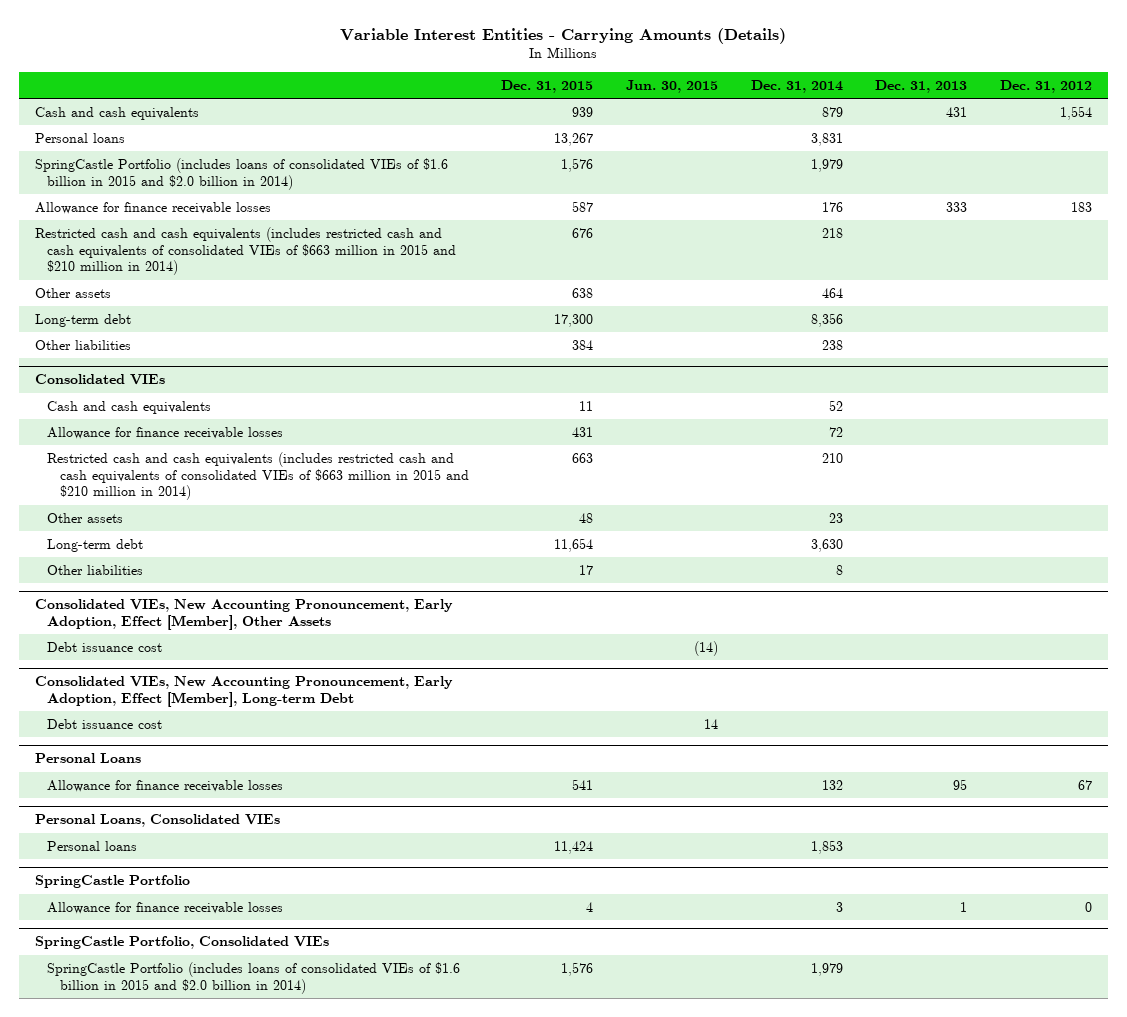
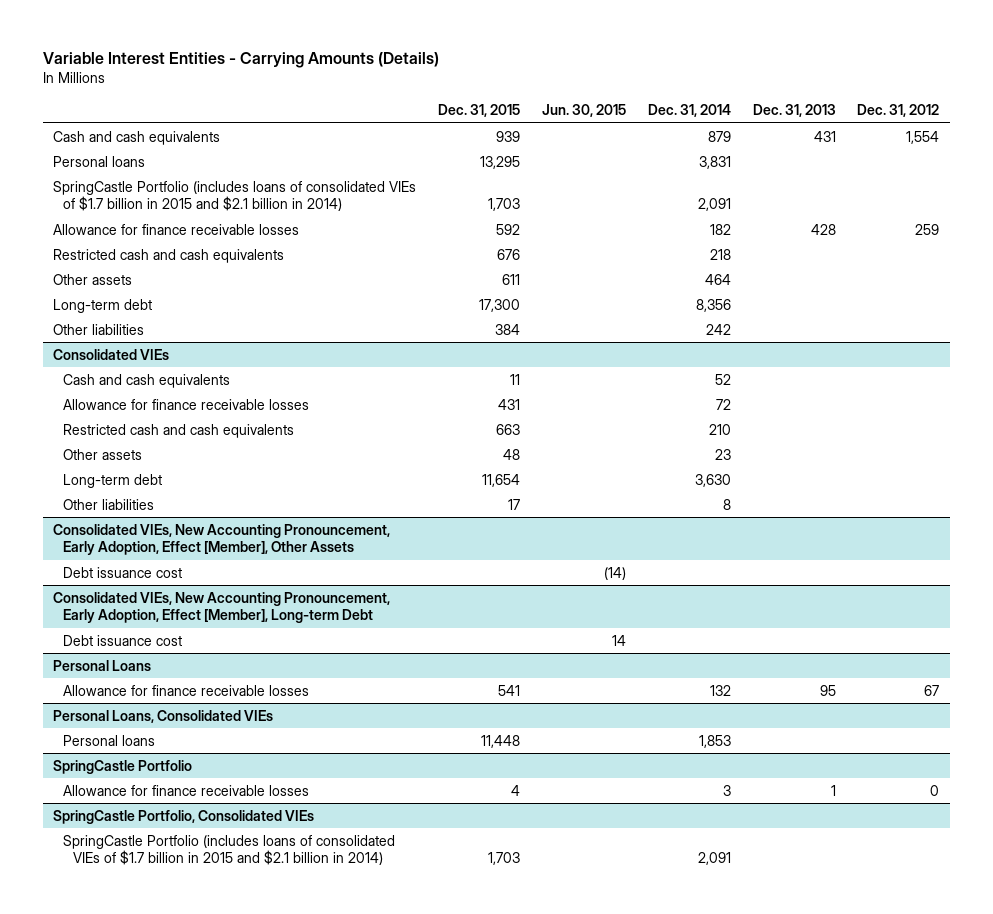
- Personal loans | 13,267 | | 3,831 | |
- SpringCastle Portfolio (includes loans of consolidated VIEs of $1.6 billion in 2015 and $2.0 billion in 2014) | 1,576 | | 1,979 | |
- Allowance for finance receivable losses | 587 | | 176 | 333 | 183
- Restricted cash and cash equivalents (includes restricted cash and cash equivalents of consolidated VIEs of $663 million in 2015 and $210 million in 2014) | 676 | | 218 | |
- Other assets | 638 | | 464 | |
+ Personal loans | 13,295 | | 3,831 | |
+ SpringCastle Portfolio (includes loans of consolidated VIEs of $1.7 billion in 2015 and $2.1 billion in 2014) | 1,703 | | 2,091 | |
+ Allowance for finance receivable losses | 592 | | 182 | 428 | 259
+ Restricted cash and cash equivalents | 676 | | 218 | |
+ Other assets | 611 | | 464 | |
- Other liabilities | 384 | | 238 | |
+ Other liabilities | 384 | | 242 | |
@ Consolidated VIEs
- Restricted cash and cash equivalents (includes restricted cash and cash equivalents of consolidated VIEs of $663 million in 2015 and $210 million in 2014) | 663 | | 210 | |
+ Restricted cash and cash equivalents | 663 | | 210 | |
@ Personal Loans, Consolidated VIEs
- Personal loans | 11,424 | | 1,853 | |
+ Personal loans | 11,448 | | 1,853 | |
@ SpringCastle Portfolio, Consolidated VIEs
- SpringCastle Portfolio (includes loans of consolidated VIEs of $1.6 billion in 2015 and $2.0 billion in 2014) | 1,576 | | 1,979 | |
+ SpringCastle Portfolio (includes loans of consolidated VIEs of $1.7 billion in 2015 and $2.1 billion in 2014) | 1,703 | | 2,091 | |

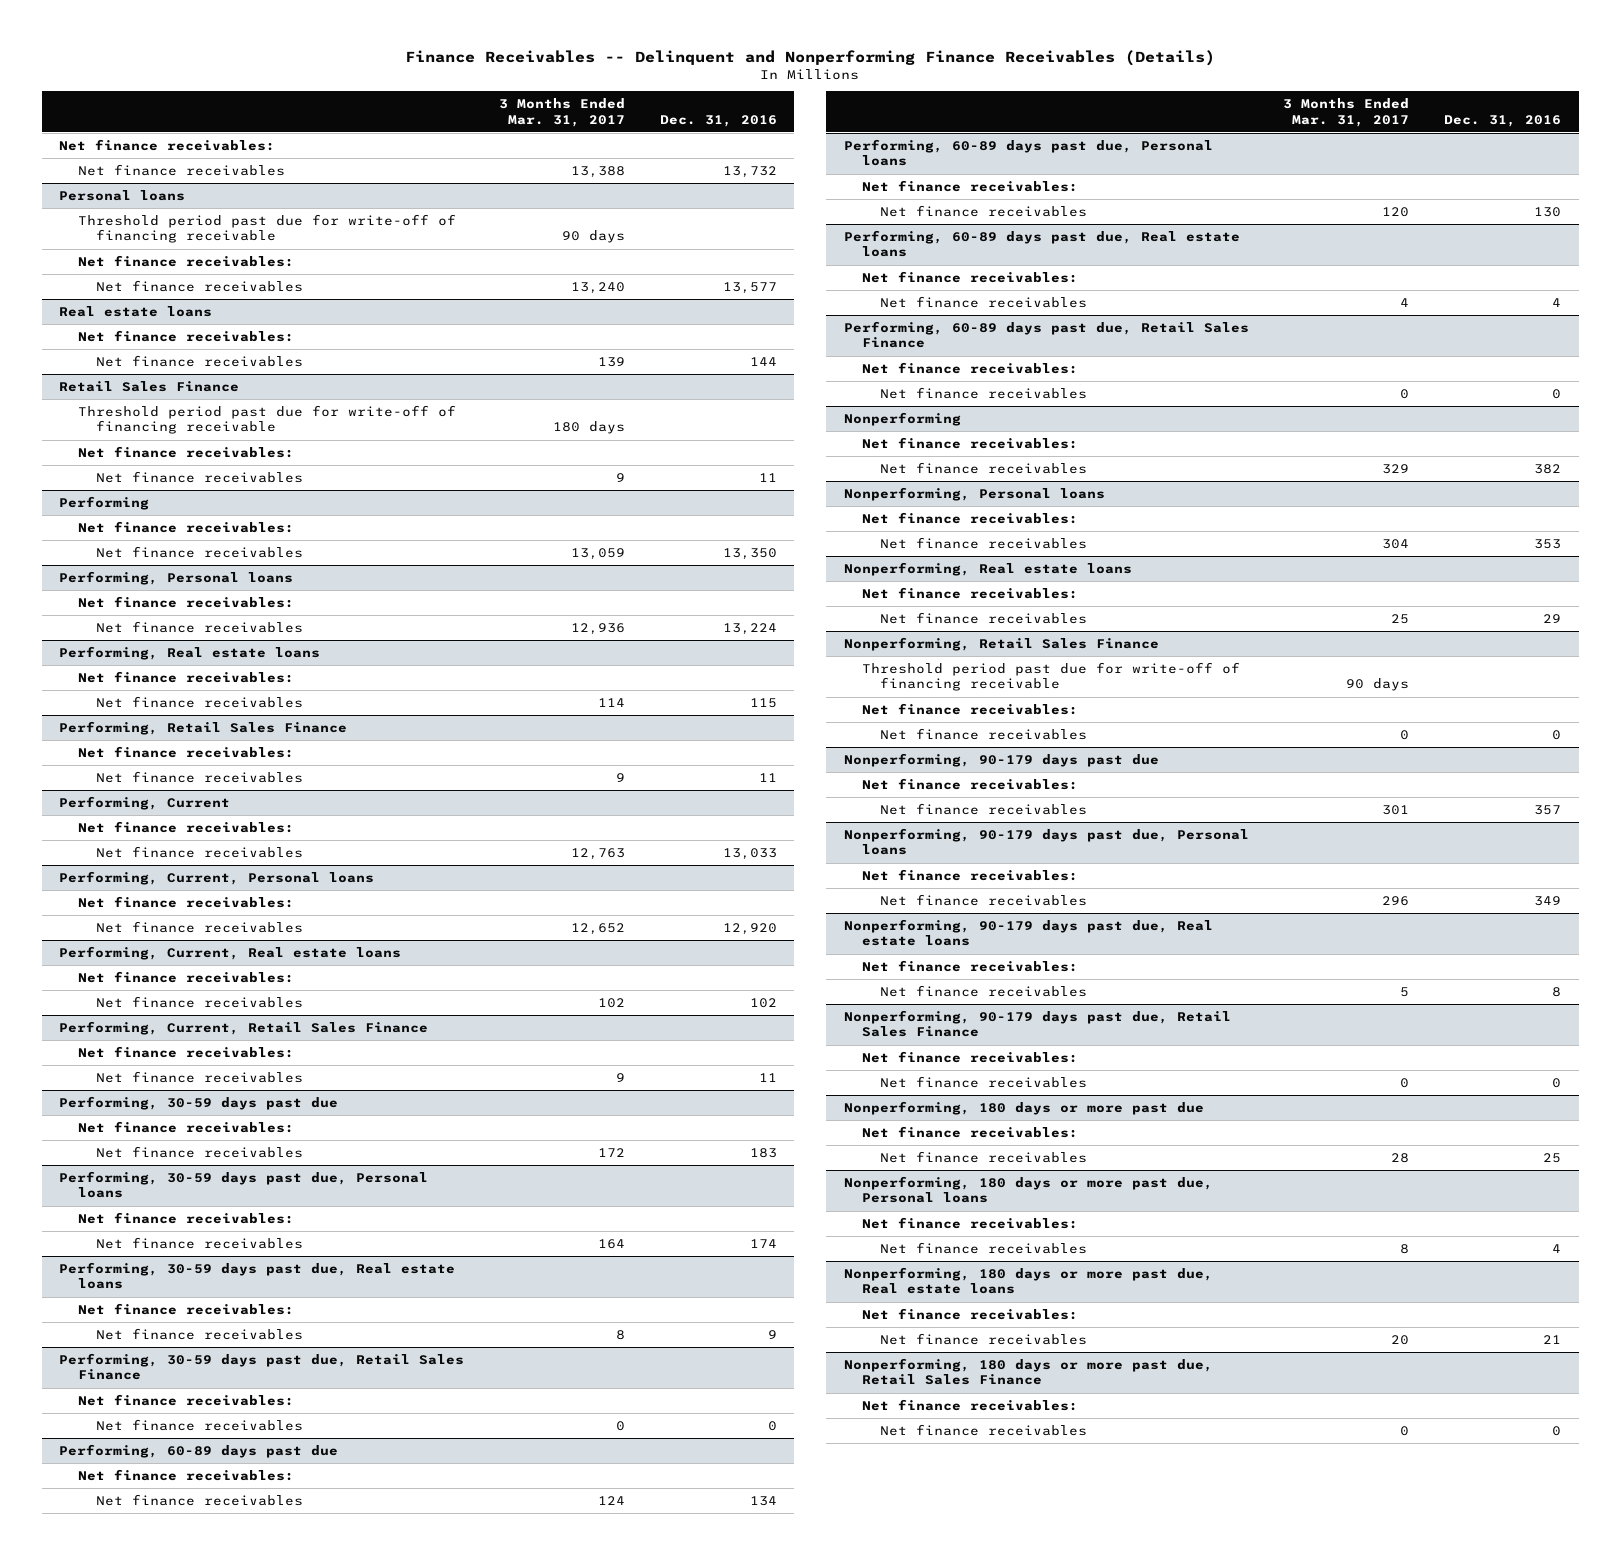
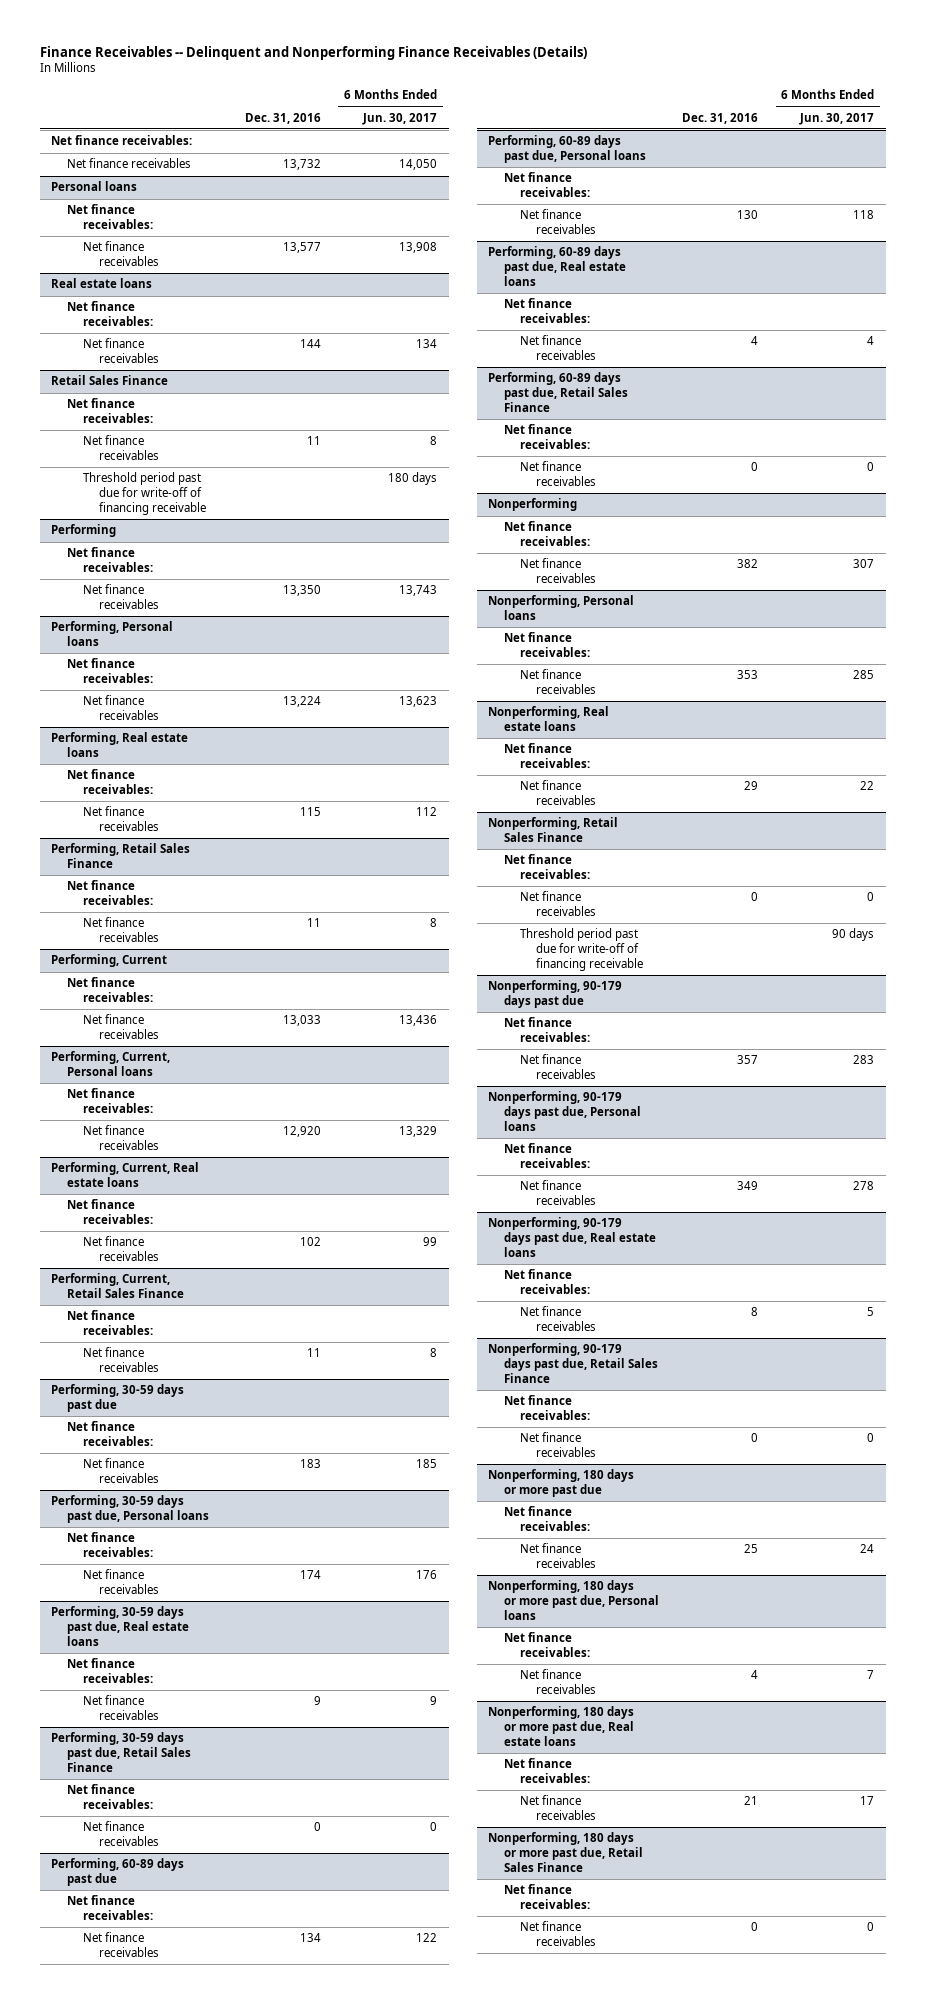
- | 3 Months Ended Mar. 31, 2017 | Dec. 31, 2016
+ | Dec. 31, 2016 | 6 Months Ended Jun. 30, 2017
@ Personal loans
- Threshold period past due for write-off of financing receivable | 90 days |
@ Retail Sales Finance
moved down: Threshold period past due for write-off of financing receivable | | 180 days
@ Nonperforming, Retail Sales Finance
moved down: Threshold period past due for write-off of financing receivable | | 90 days

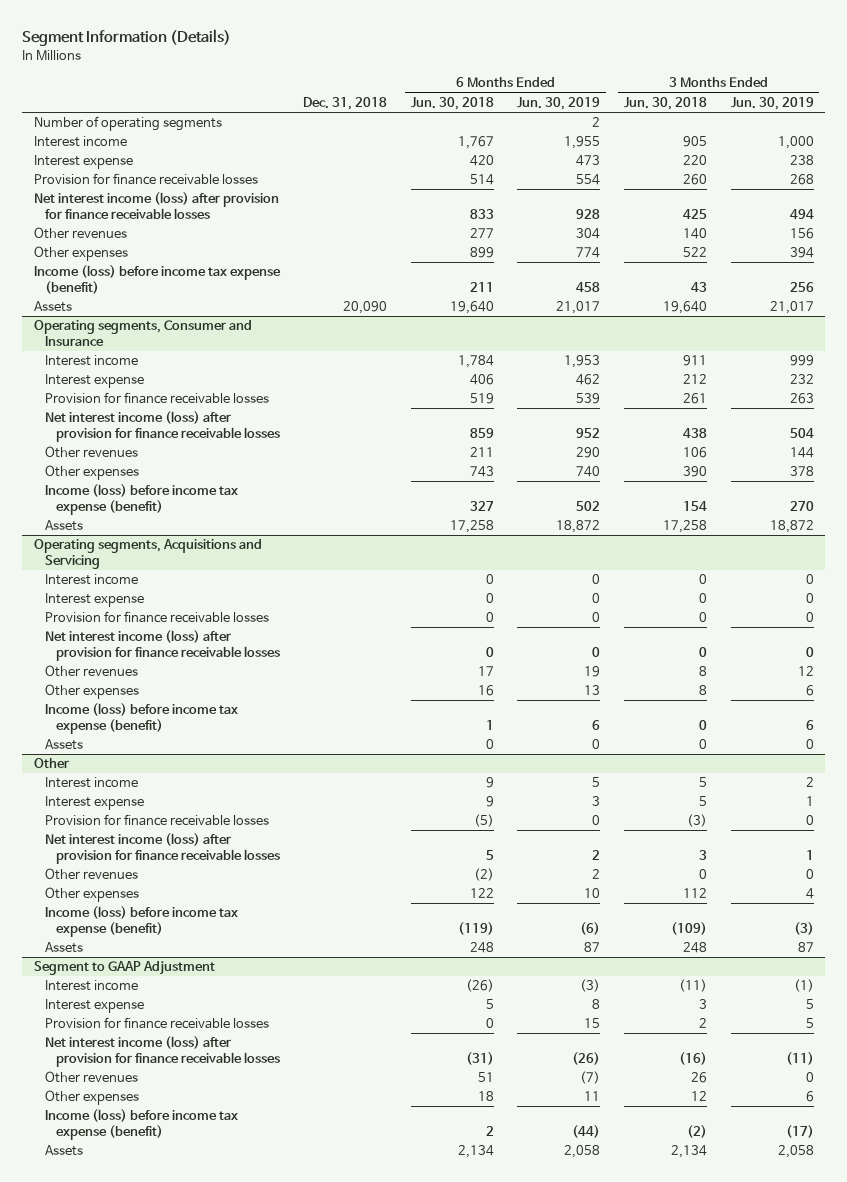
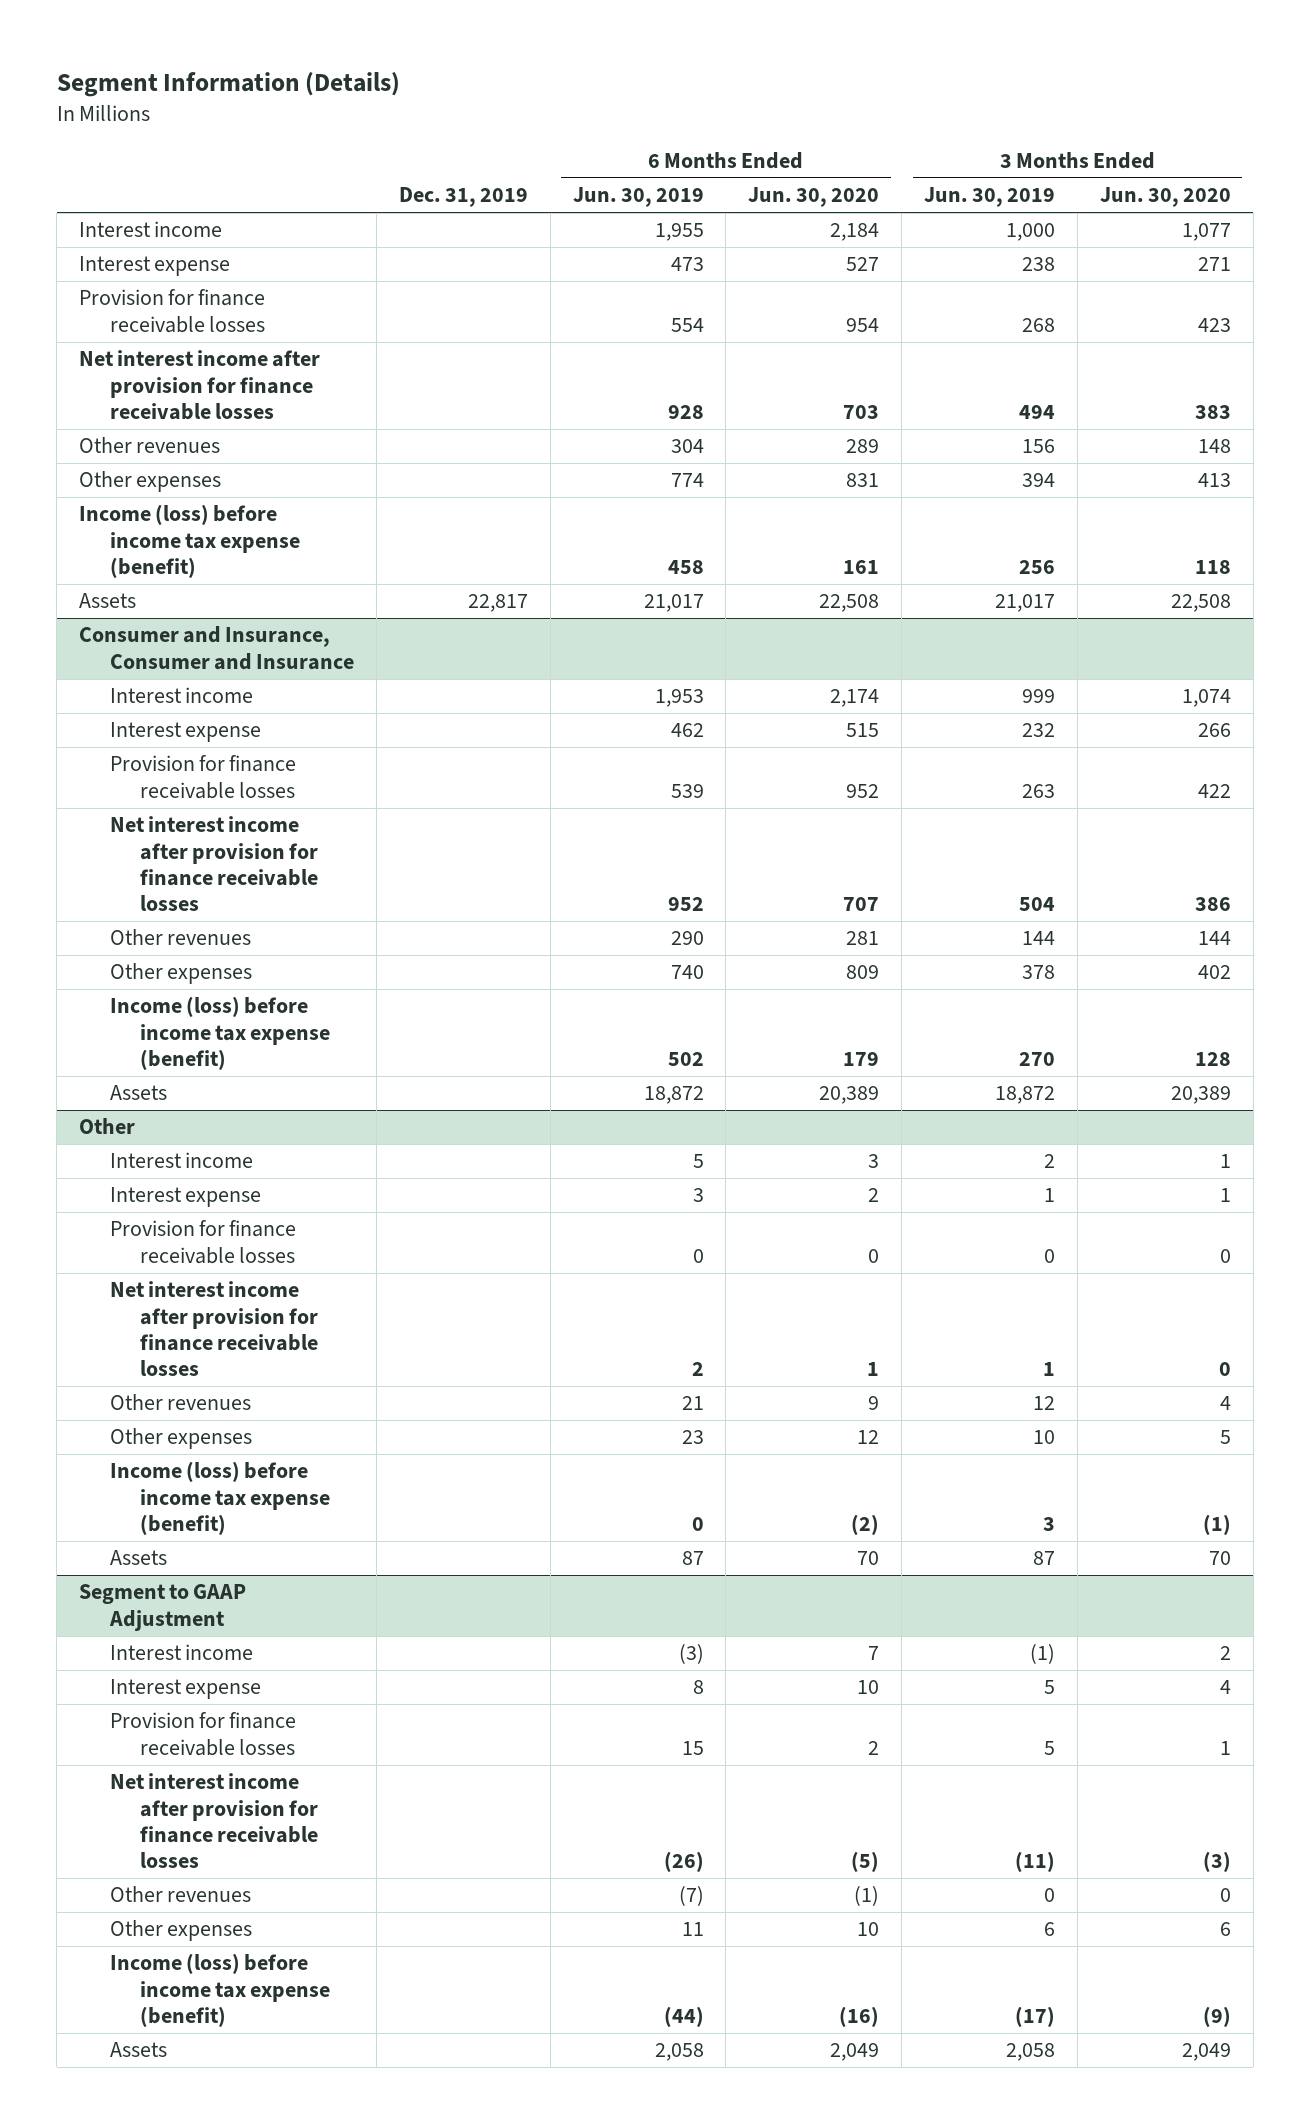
- | Dec. 31, 2018 | 6 Months Ended Jun. 30, 2018 | 6 Months Ended Jun. 30, 2019 | 3 Months Ended Jun. 30, 2018 | 3 Months Ended Jun. 30, 2019
+ | Dec. 31, 2019 | 6 Months Ended Jun. 30, 2019 | 6 Months Ended Jun. 30, 2020 | 3 Months Ended Jun. 30, 2019 | 3 Months Ended Jun. 30, 2020
- Number of operating segments | | | 2 | |
- Net interest income (loss) after provision for finance receivable losses | | 833 | 928 | 425 | 494
+ Net interest income after provision for finance receivable losses | | 928 | 703 | 494 | 383
- Operating segments, Consumer and Insurance
+ Consumer and Insurance, Consumer and Insurance
- Net interest income (loss) after provision for finance receivable losses | | 859 | 952 | 438 | 504
+ Net interest income after provision for finance receivable losses | | 952 | 707 | 504 | 386
- Operating segments, Acquisitions and Servicing
- Interest income | | 0 | 0 | 0 | 0
- Interest expense | | 0 | 0 | 0 | 0
- Provision for finance receivable losses | | 0 | 0 | 0 | 0
- Net interest income (loss) after provision for finance receivable losses | | 0 | 0 | 0 | 0
- Other revenues | | 17 | 19 | 8 | 12
- Other expenses | | 16 | 13 | 8 | 6
- Income (loss) before income tax expense (benefit) | | 1 | 6 | 0 | 6
- Assets | | 0 | 0 | 0 | 0
@ Other
- Net interest income (loss) after provision for finance receivable losses | | 5 | 2 | 3 | 1
- Other revenues | | (2) | 2 | 0 | 0
- Other expenses | | 122 | 10 | 112 | 4
- Income (loss) before income tax expense (benefit) | | (119) | (6) | (109) | (3)
+ Net interest income after provision for finance receivable losses | | 2 | 1 | 1 | 0
+ Other revenues | | 21 | 9 | 12 | 4
+ Other expenses | | 23 | 12 | 10 | 5
+ Income (loss) before income tax expense (benefit) | | 0 | (2) | 3 | (1)
@ Segment to GAAP Adjustment
- Net interest income (loss) after provision for finance receivable losses | | (31) | (26) | (16) | (11)
+ Net interest income after provision for finance receivable losses | | (26) | (5) | (11) | (3)

